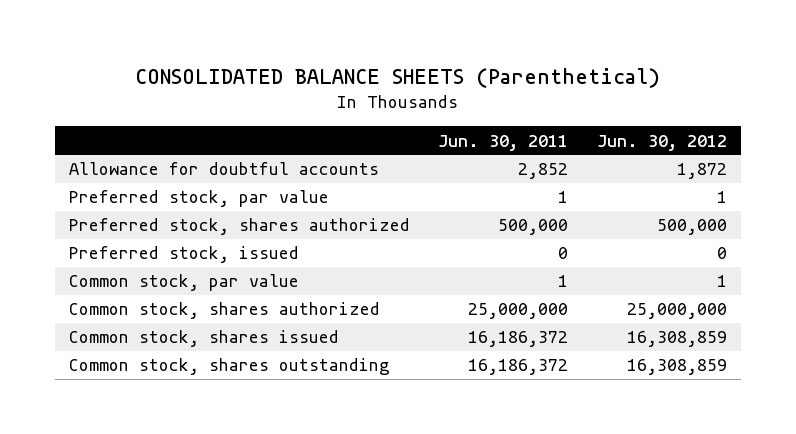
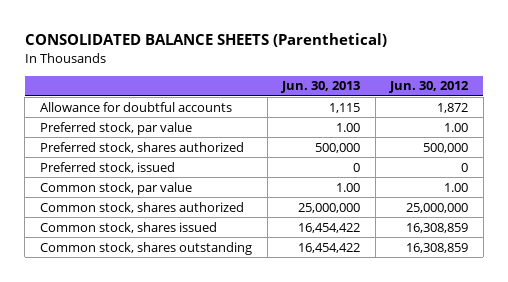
- | Jun. 30, 2011 | Jun. 30, 2012
+ | Jun. 30, 2013 | Jun. 30, 2012
- Preferred stock, par value | 1 | 1
+ Preferred stock, par value | 1.00 | 1.00
- Common stock, par value | 1 | 1
+ Common stock, par value | 1.00 | 1.00

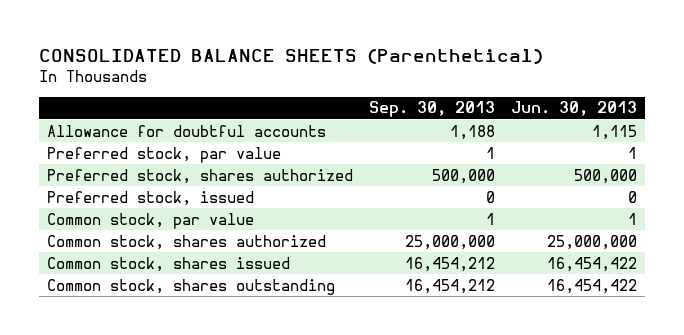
- | Jun. 30, 2013 | Jun. 30, 2012
+ | Sep. 30, 2013 | Jun. 30, 2013
- Preferred stock, par value | 1.00 | 1.00
+ Preferred stock, par value | 1 | 1
- Common stock, par value | 1.00 | 1.00
+ Common stock, par value | 1 | 1

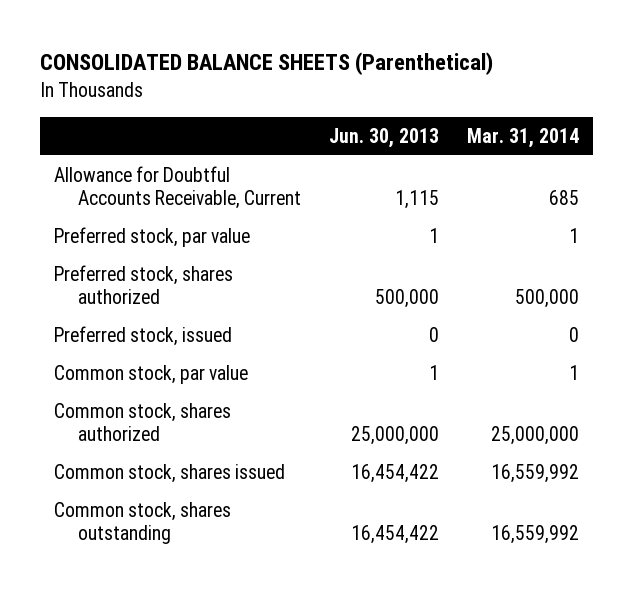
- | Sep. 30, 2013 | Jun. 30, 2013
+ | Jun. 30, 2013 | Mar. 31, 2014
- Allowance for doubtful accounts | 1,188 | 1,115
+ Allowance for Doubtful Accounts Receivable, Current | 1,115 | 685

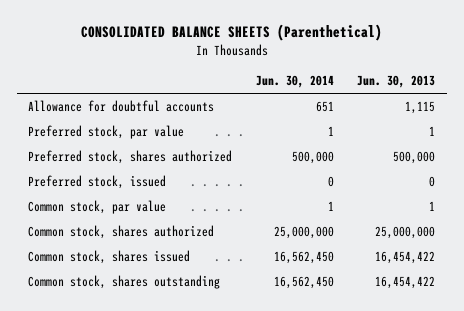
- | Jun. 30, 2013 | Mar. 31, 2014
+ | Jun. 30, 2014 | Jun. 30, 2013
- Allowance for Doubtful Accounts Receivable, Current | 1,115 | 685
+ Allowance for doubtful accounts | 651 | 1,115

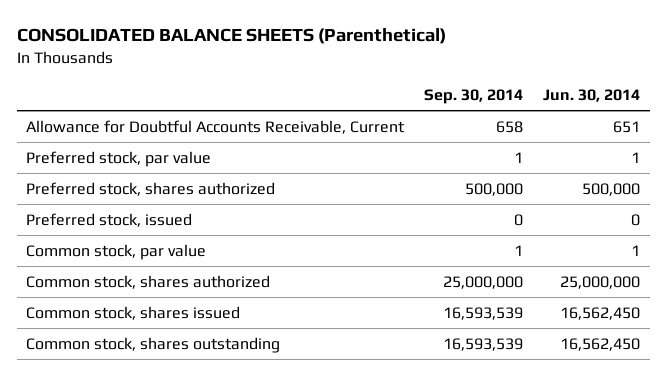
- | Jun. 30, 2014 | Jun. 30, 2013
+ | Sep. 30, 2014 | Jun. 30, 2014
- Allowance for doubtful accounts | 651 | 1,115
+ Allowance for Doubtful Accounts Receivable, Current | 658 | 651

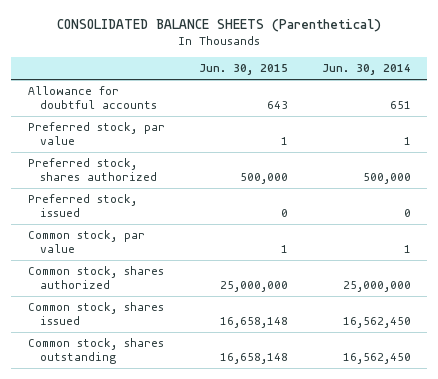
- | Sep. 30, 2014 | Jun. 30, 2014
+ | Jun. 30, 2015 | Jun. 30, 2014
- Allowance for Doubtful Accounts Receivable, Current | 658 | 651
+ Allowance for doubtful accounts | 643 | 651

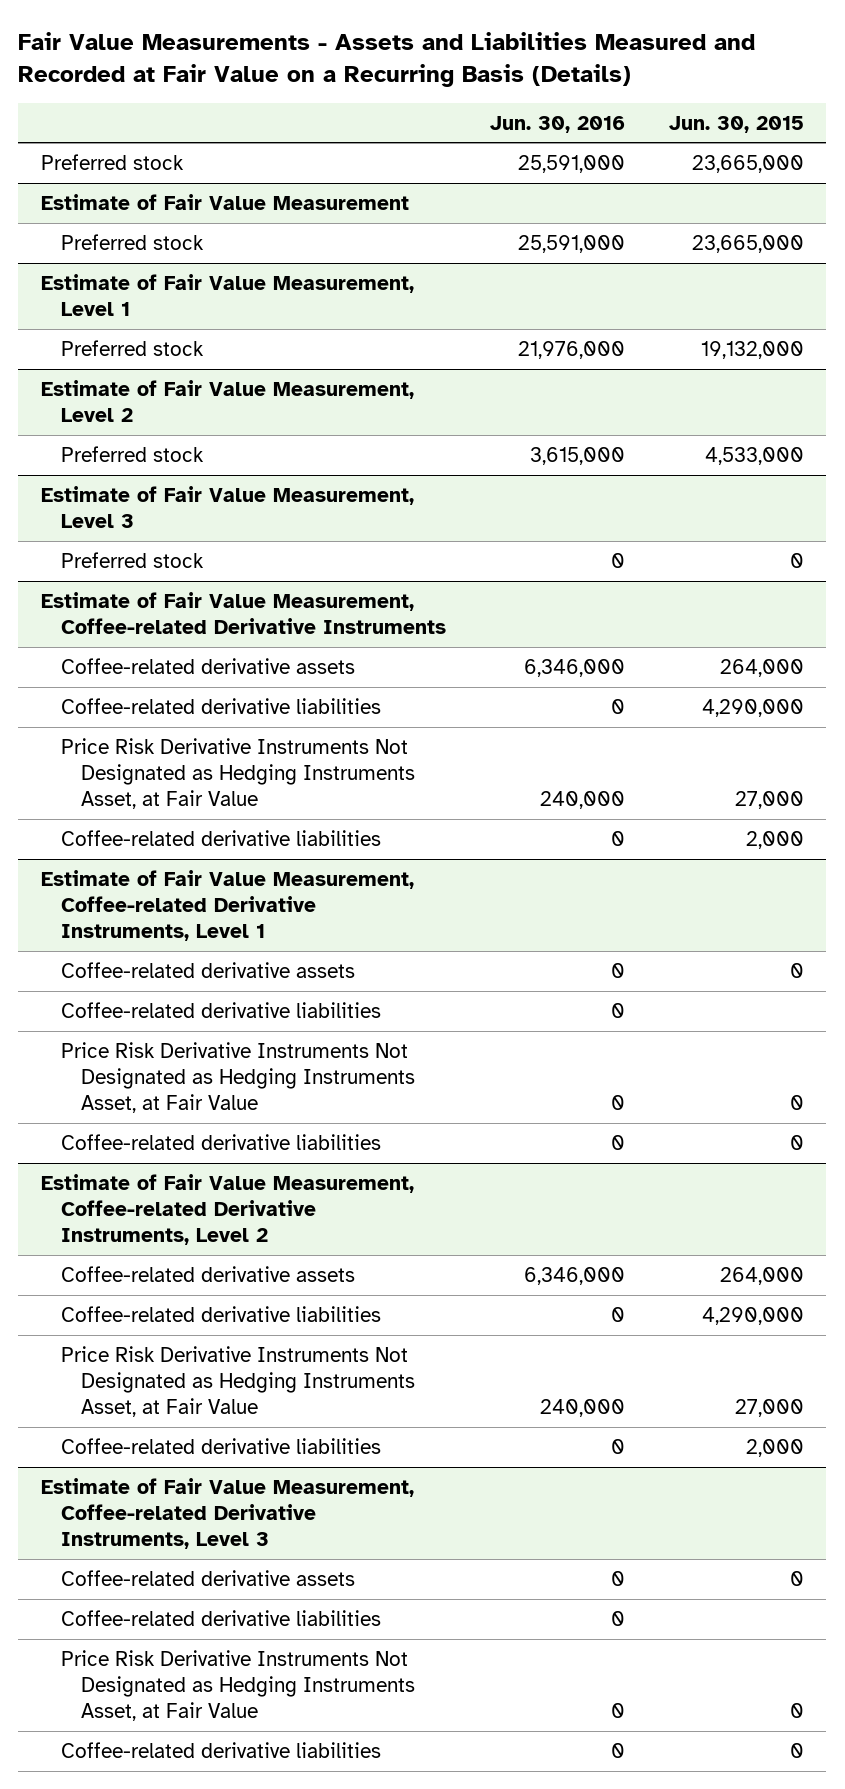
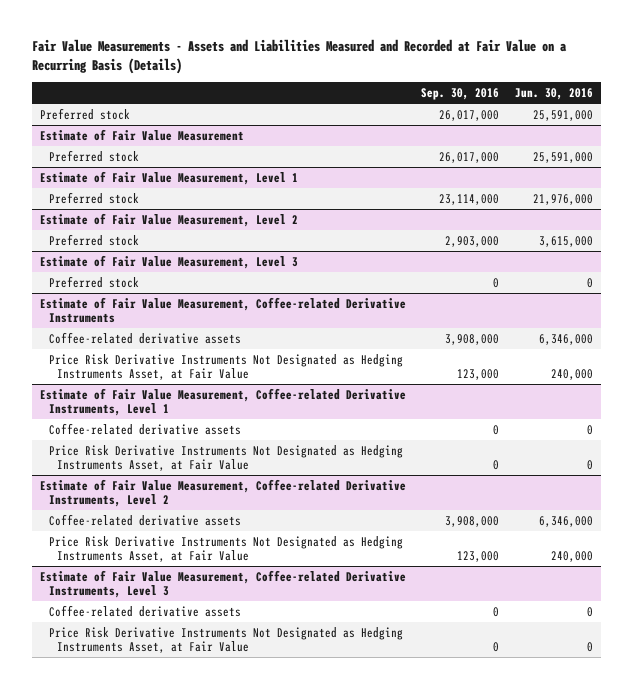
- | Jun. 30, 2016 | Jun. 30, 2015
+ | Sep. 30, 2016 | Jun. 30, 2016
@ Estimate of Fair Value Measurement, Coffee-related Derivative Instruments
- Coffee-related derivative liabilities | 0 | 4,290,000
- Coffee-related derivative liabilities | 0 | 2,000
@ Estimate of Fair Value Measurement, Coffee-related Derivative Instruments, Level 1
- Coffee-related derivative liabilities | 0 |
- Coffee-related derivative liabilities | 0 | 0
@ Estimate of Fair Value Measurement, Coffee-related Derivative Instruments, Level 2
- Coffee-related derivative liabilities | 0 | 4,290,000
- Coffee-related derivative liabilities | 0 | 2,000
@ Estimate of Fair Value Measurement, Coffee-related Derivative Instruments, Level 3
- Coffee-related derivative liabilities | 0 |
- Coffee-related derivative liabilities | 0 | 0

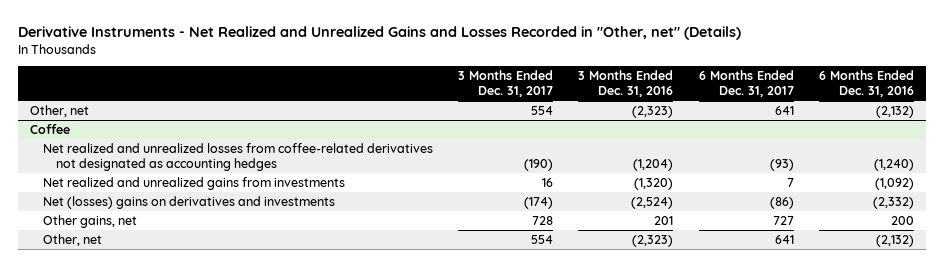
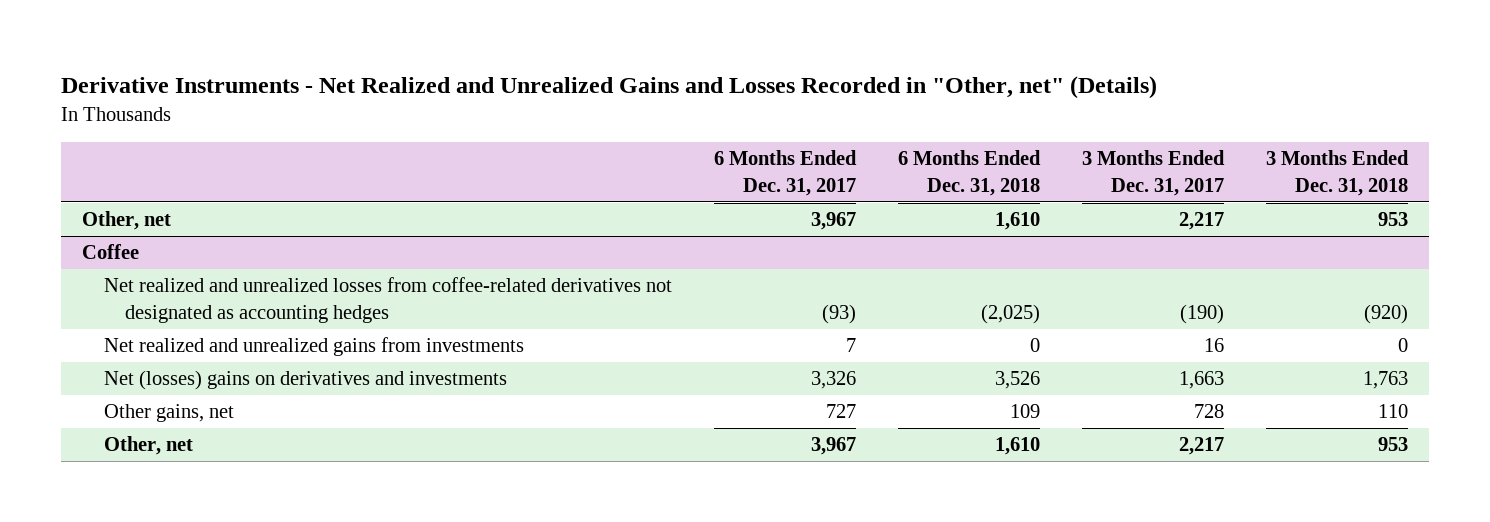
- | 3 Months Ended Dec. 31, 2017 | 3 Months Ended Dec. 31, 2016 | 6 Months Ended Dec. 31, 2017 | 6 Months Ended Dec. 31, 2016
+ | 6 Months Ended Dec. 31, 2017 | 6 Months Ended Dec. 31, 2018 | 3 Months Ended Dec. 31, 2017 | 3 Months Ended Dec. 31, 2018
- Other, net | 554 | (2,323) | 641 | (2,132)
+ Other, net | 3,967 | 1,610 | 2,217 | 953
@ Coffee
- Net (losses) gains on derivatives and investments | (174) | (2,524) | (86) | (2,332)
+ Net (losses) gains on derivatives and investments | 3,326 | 3,526 | 1,663 | 1,763
- Other, net | 554 | (2,323) | 641 | (2,132)
+ Other, net | 3,967 | 1,610 | 2,217 | 953

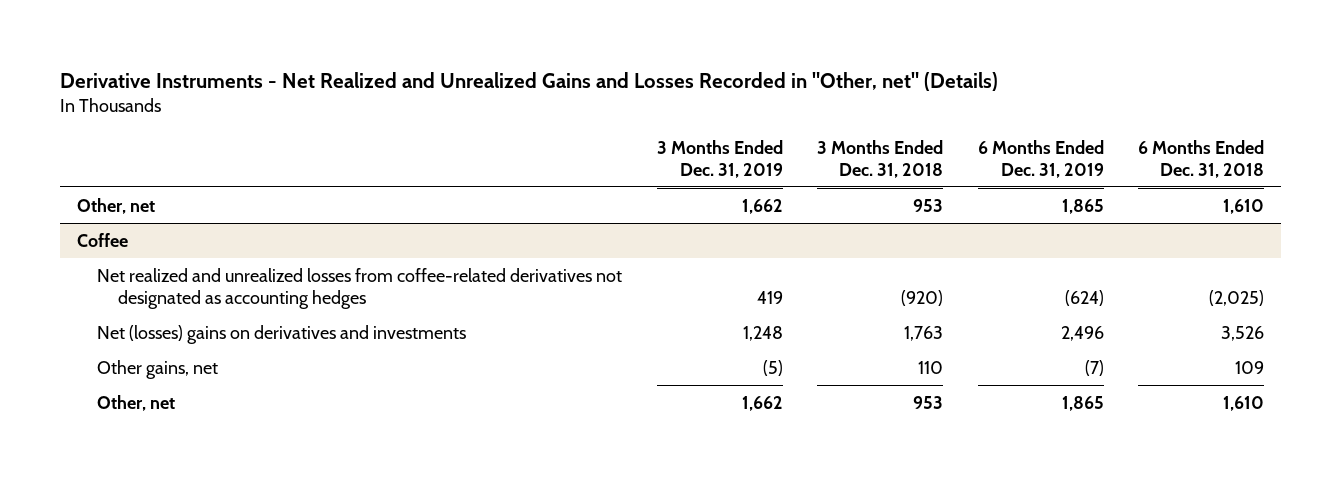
- | 6 Months Ended Dec. 31, 2017 | 6 Months Ended Dec. 31, 2018 | 3 Months Ended Dec. 31, 2017 | 3 Months Ended Dec. 31, 2018
+ | 3 Months Ended Dec. 31, 2019 | 3 Months Ended Dec. 31, 2018 | 6 Months Ended Dec. 31, 2019 | 6 Months Ended Dec. 31, 2018
@ Coffee
- Net realized and unrealized gains from investments | 7 | 0 | 16 | 0

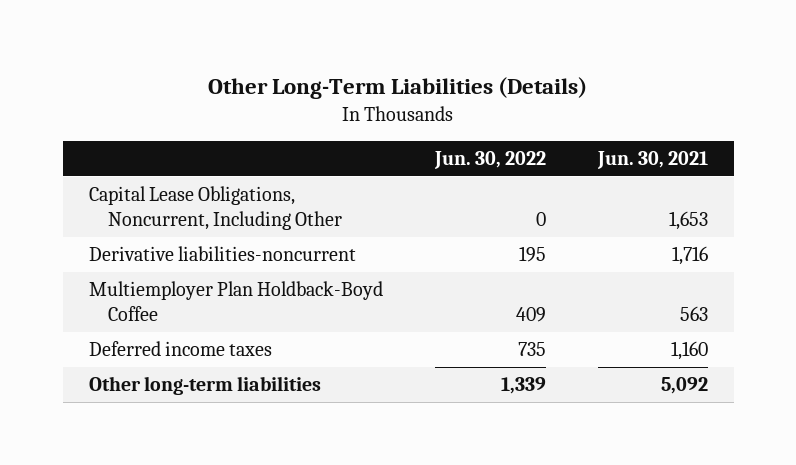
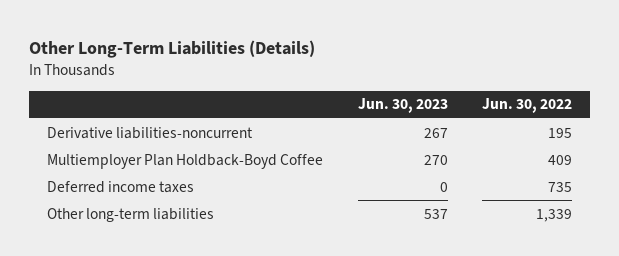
- | Jun. 30, 2022 | Jun. 30, 2021
+ | Jun. 30, 2023 | Jun. 30, 2022
- Capital Lease Obligations, Noncurrent, Including Other | 0 | 1,653

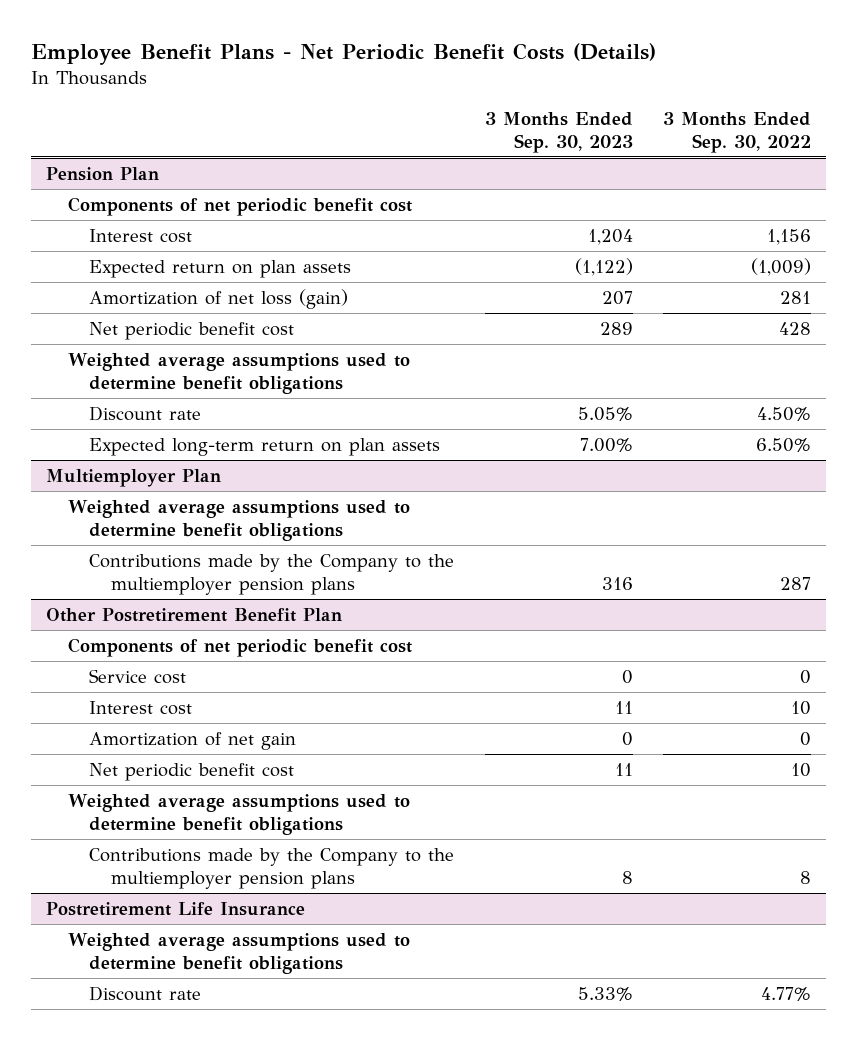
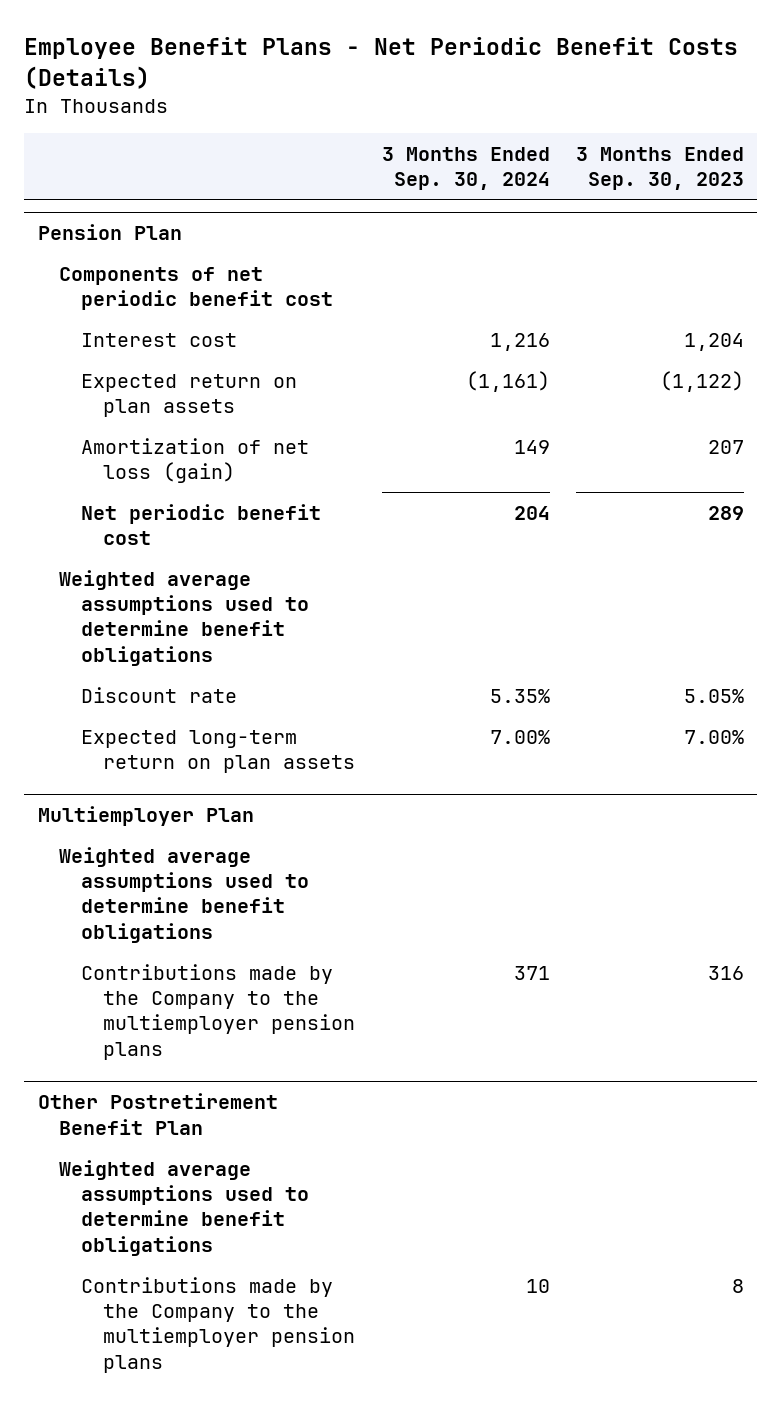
- | 3 Months Ended Sep. 30, 2023 | 3 Months Ended Sep. 30, 2022
+ | 3 Months Ended Sep. 30, 2024 | 3 Months Ended Sep. 30, 2023
@ Other Postretirement Benefit Plan
- Components of net periodic benefit cost
- Service cost | 0 | 0
- Interest cost | 11 | 10
- Amortization of net gain | 0 | 0
- Net periodic benefit cost | 11 | 10
- Postretirement Life Insurance
- Weighted average assumptions used to determine benefit obligations
- Discount rate | 5.33% | 4.77%

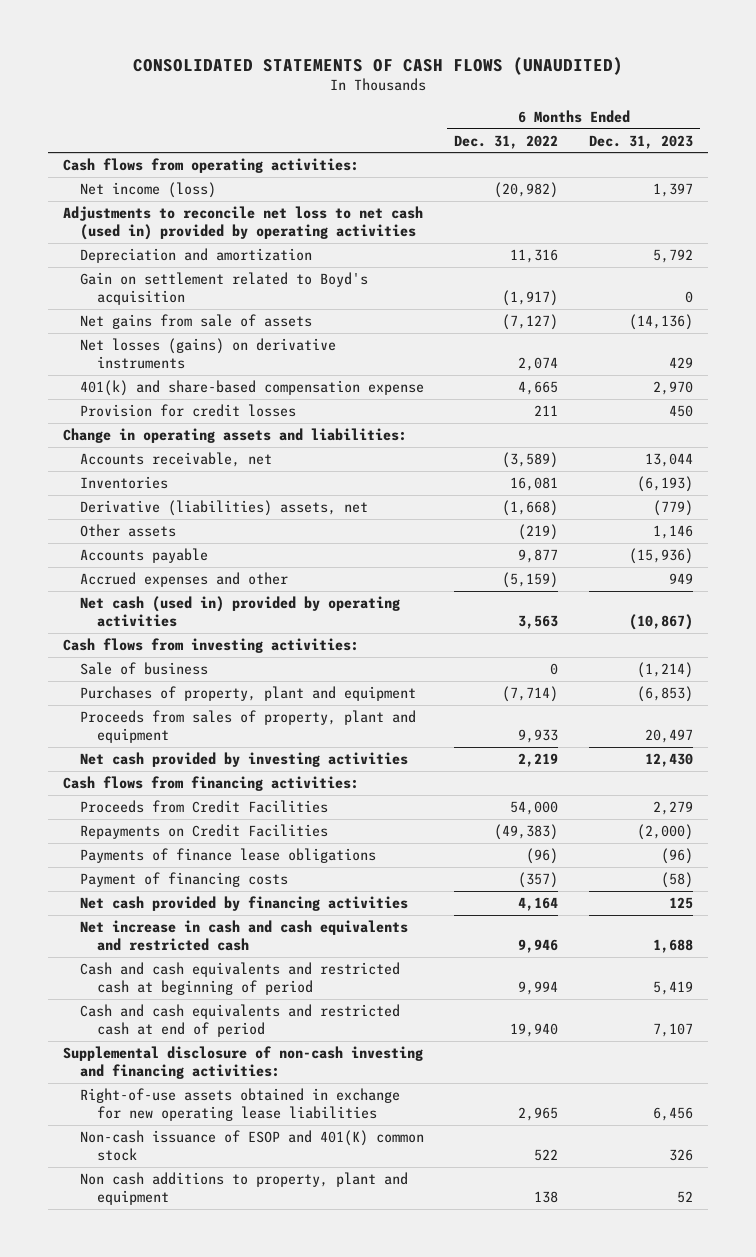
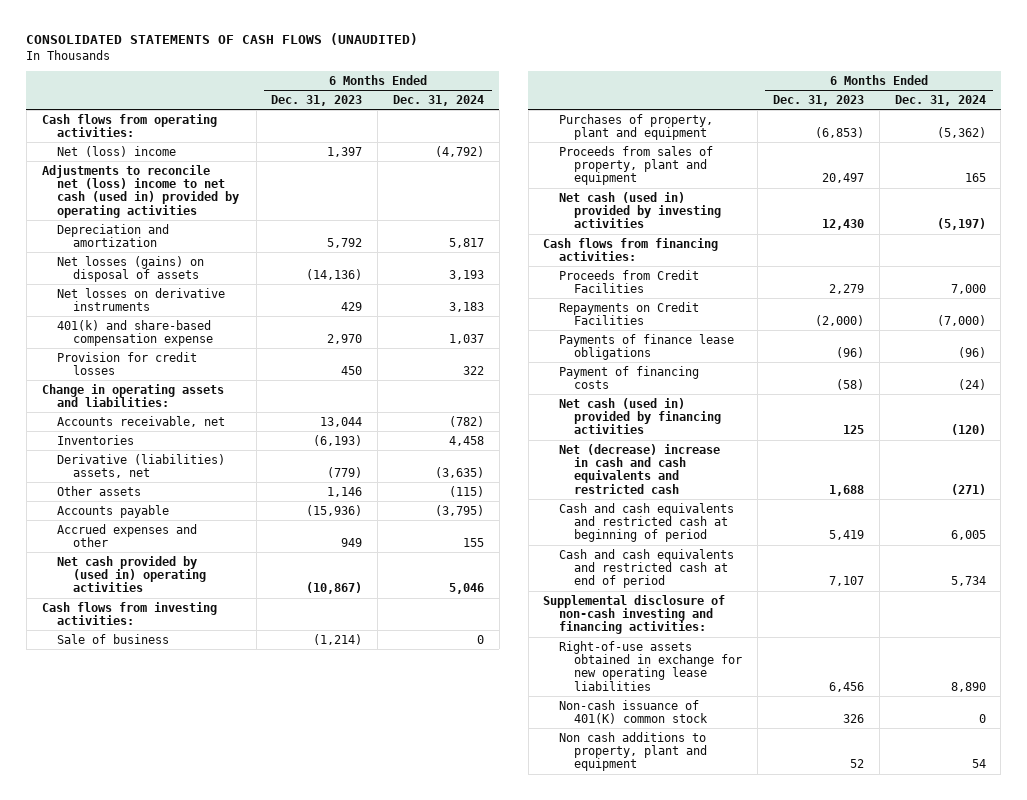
- | 6 Months Ended Dec. 31, 2022 | 6 Months Ended Dec. 31, 2023
+ | 6 Months Ended Dec. 31, 2023 | 6 Months Ended Dec. 31, 2024
- Net income (loss) | (20,982) | 1,397
- Adjustments to reconcile net loss to net cash (used in) provided by operating activities
+ Net (loss) income | 1,397 | (4,792)
+ Adjustments to reconcile net (loss) income to net cash (used in) provided by operating activities
- Gain on settlement related to Boyd's acquisition | (1,917) | 0
- Net gains from sale of assets | (7,127) | (14,136)
- Net losses (gains) on derivative instruments | 2,074 | 429
+ Net losses (gains) on disposal of assets | (14,136) | 3,193
+ Net losses on derivative instruments | 429 | 3,183
- Net cash (used in) provided by operating activities | 3,563 | (10,867)
+ Net cash provided by (used in) operating activities | (10,867) | 5,046
- Net cash provided by investing activities | 2,219 | 12,430
+ Net cash (used in) provided by investing activities | 12,430 | (5,197)
- Net cash provided by financing activities | 4,164 | 125
- Net increase in cash and cash equivalents and restricted cash | 9,946 | 1,688
+ Net cash (used in) provided by financing activities | 125 | (120)
+ Net (decrease) increase in cash and cash equivalents and restricted cash | 1,688 | (271)
- Non-cash issuance of ESOP and 401(K) common stock | 522 | 326
+ Non-cash issuance of 401(K) common stock | 326 | 0

